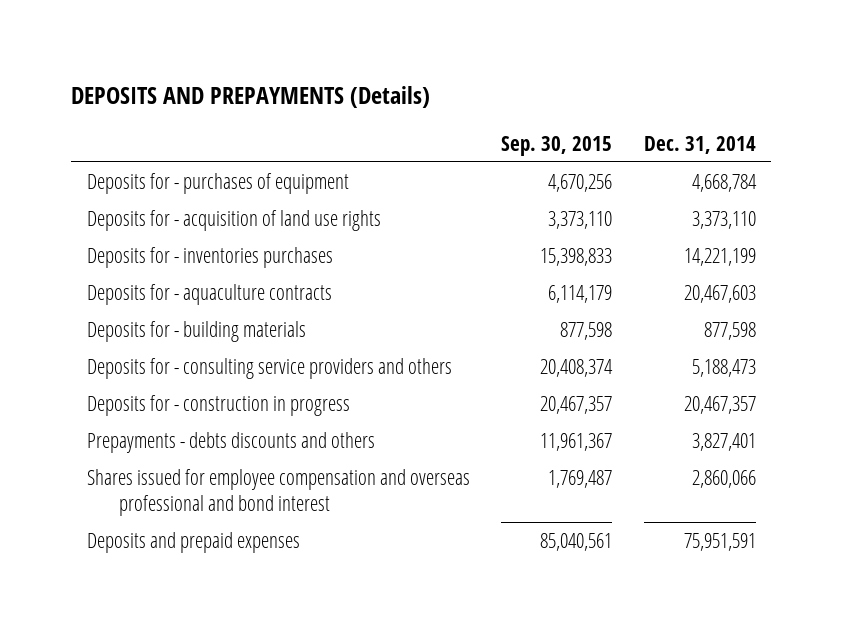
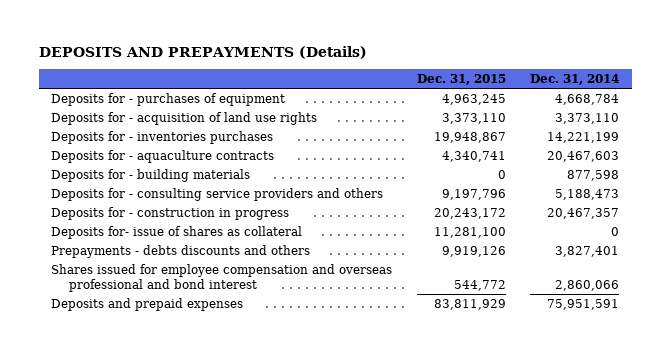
- | Sep. 30, 2015 | Dec. 31, 2014
+ | Dec. 31, 2015 | Dec. 31, 2014
+ Deposits for- issue of shares as collateral | 11,281,100 | 0

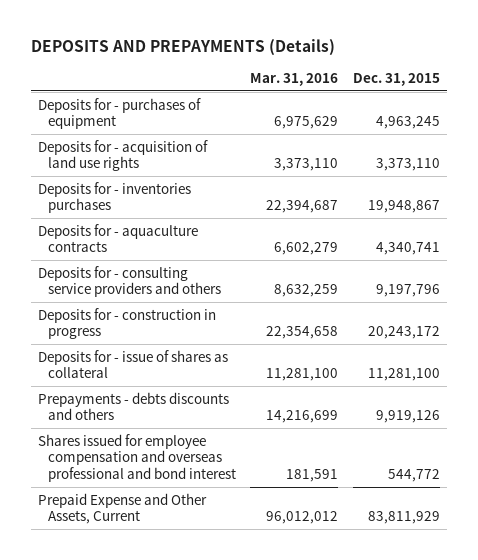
- | Dec. 31, 2015 | Dec. 31, 2014
+ | Mar. 31, 2016 | Dec. 31, 2015
- Deposits for - building materials | 0 | 877,598
- Deposits for- issue of shares as collateral | 11,281,100 | 0
+ Deposits for - issue of shares as collateral | 11,281,100 | 11,281,100
- Deposits and prepaid expenses | 83,811,929 | 75,951,591
+ Prepaid Expense and Other Assets, Current | 96,012,012 | 83,811,929

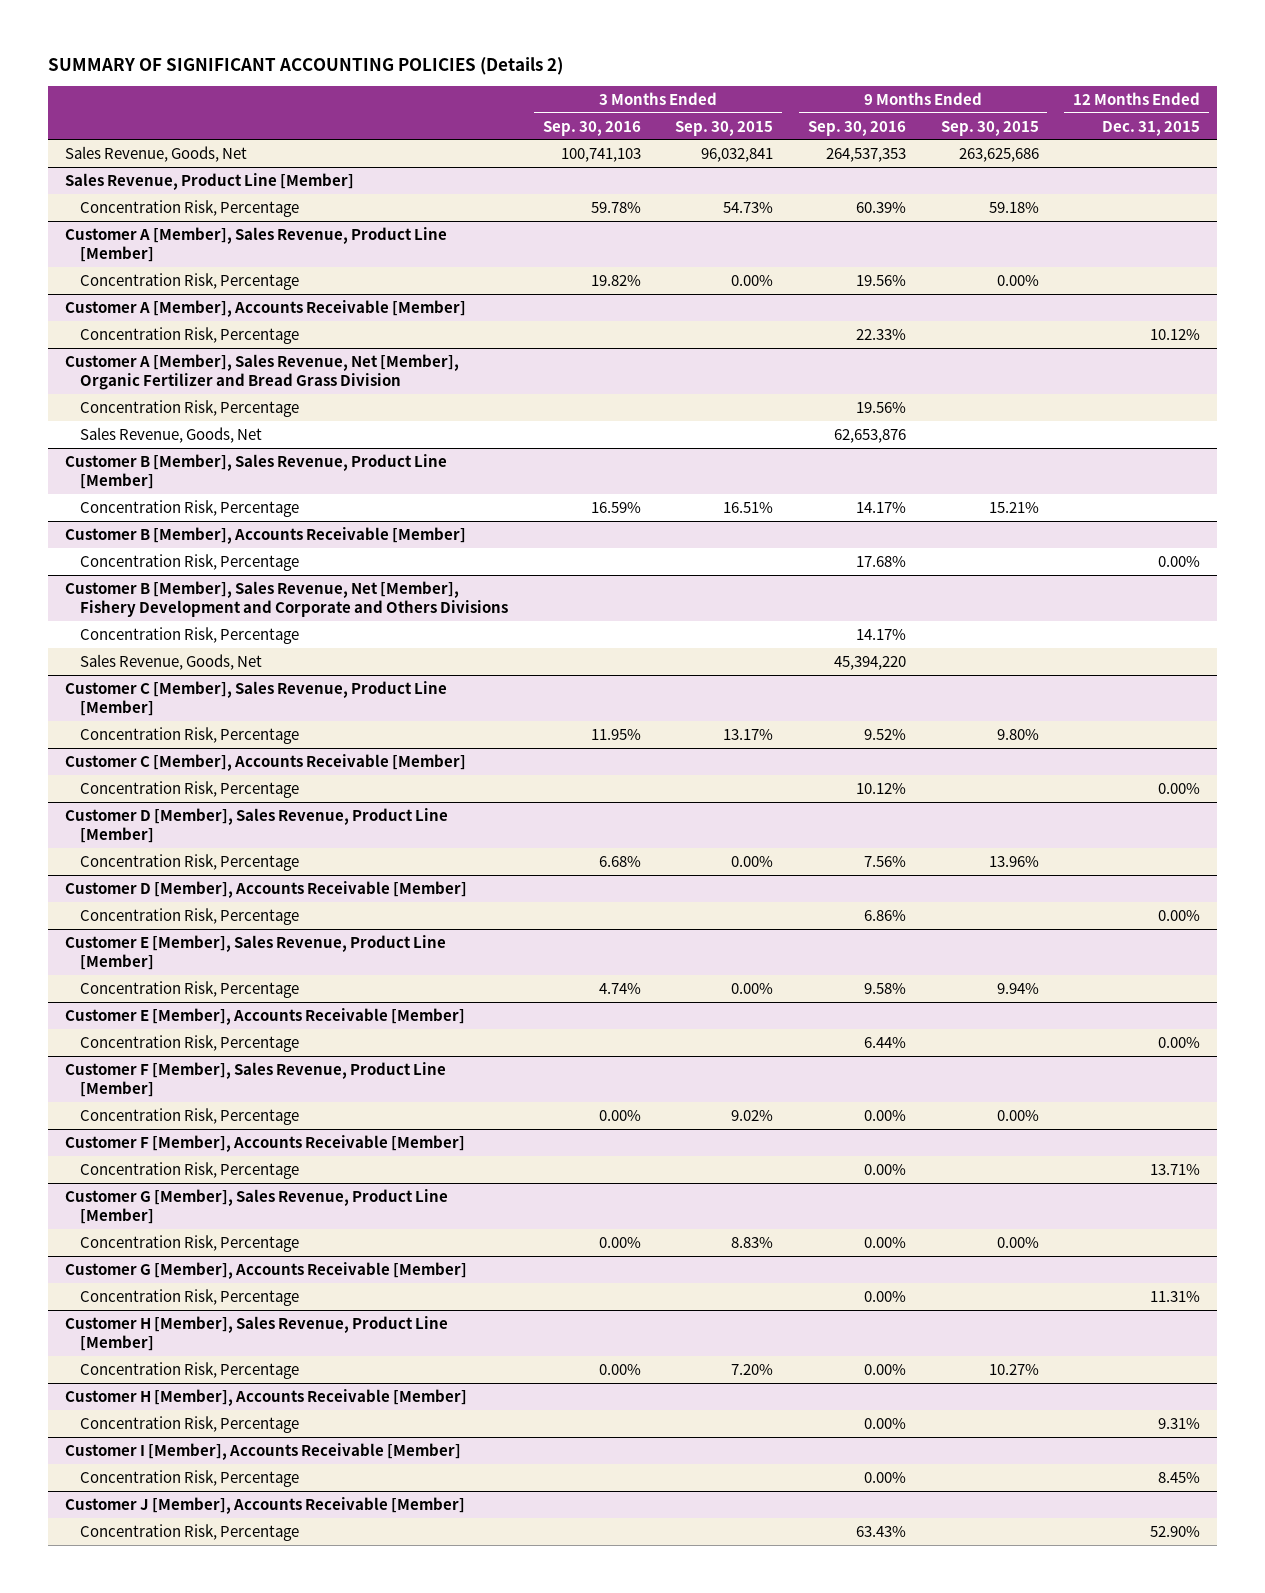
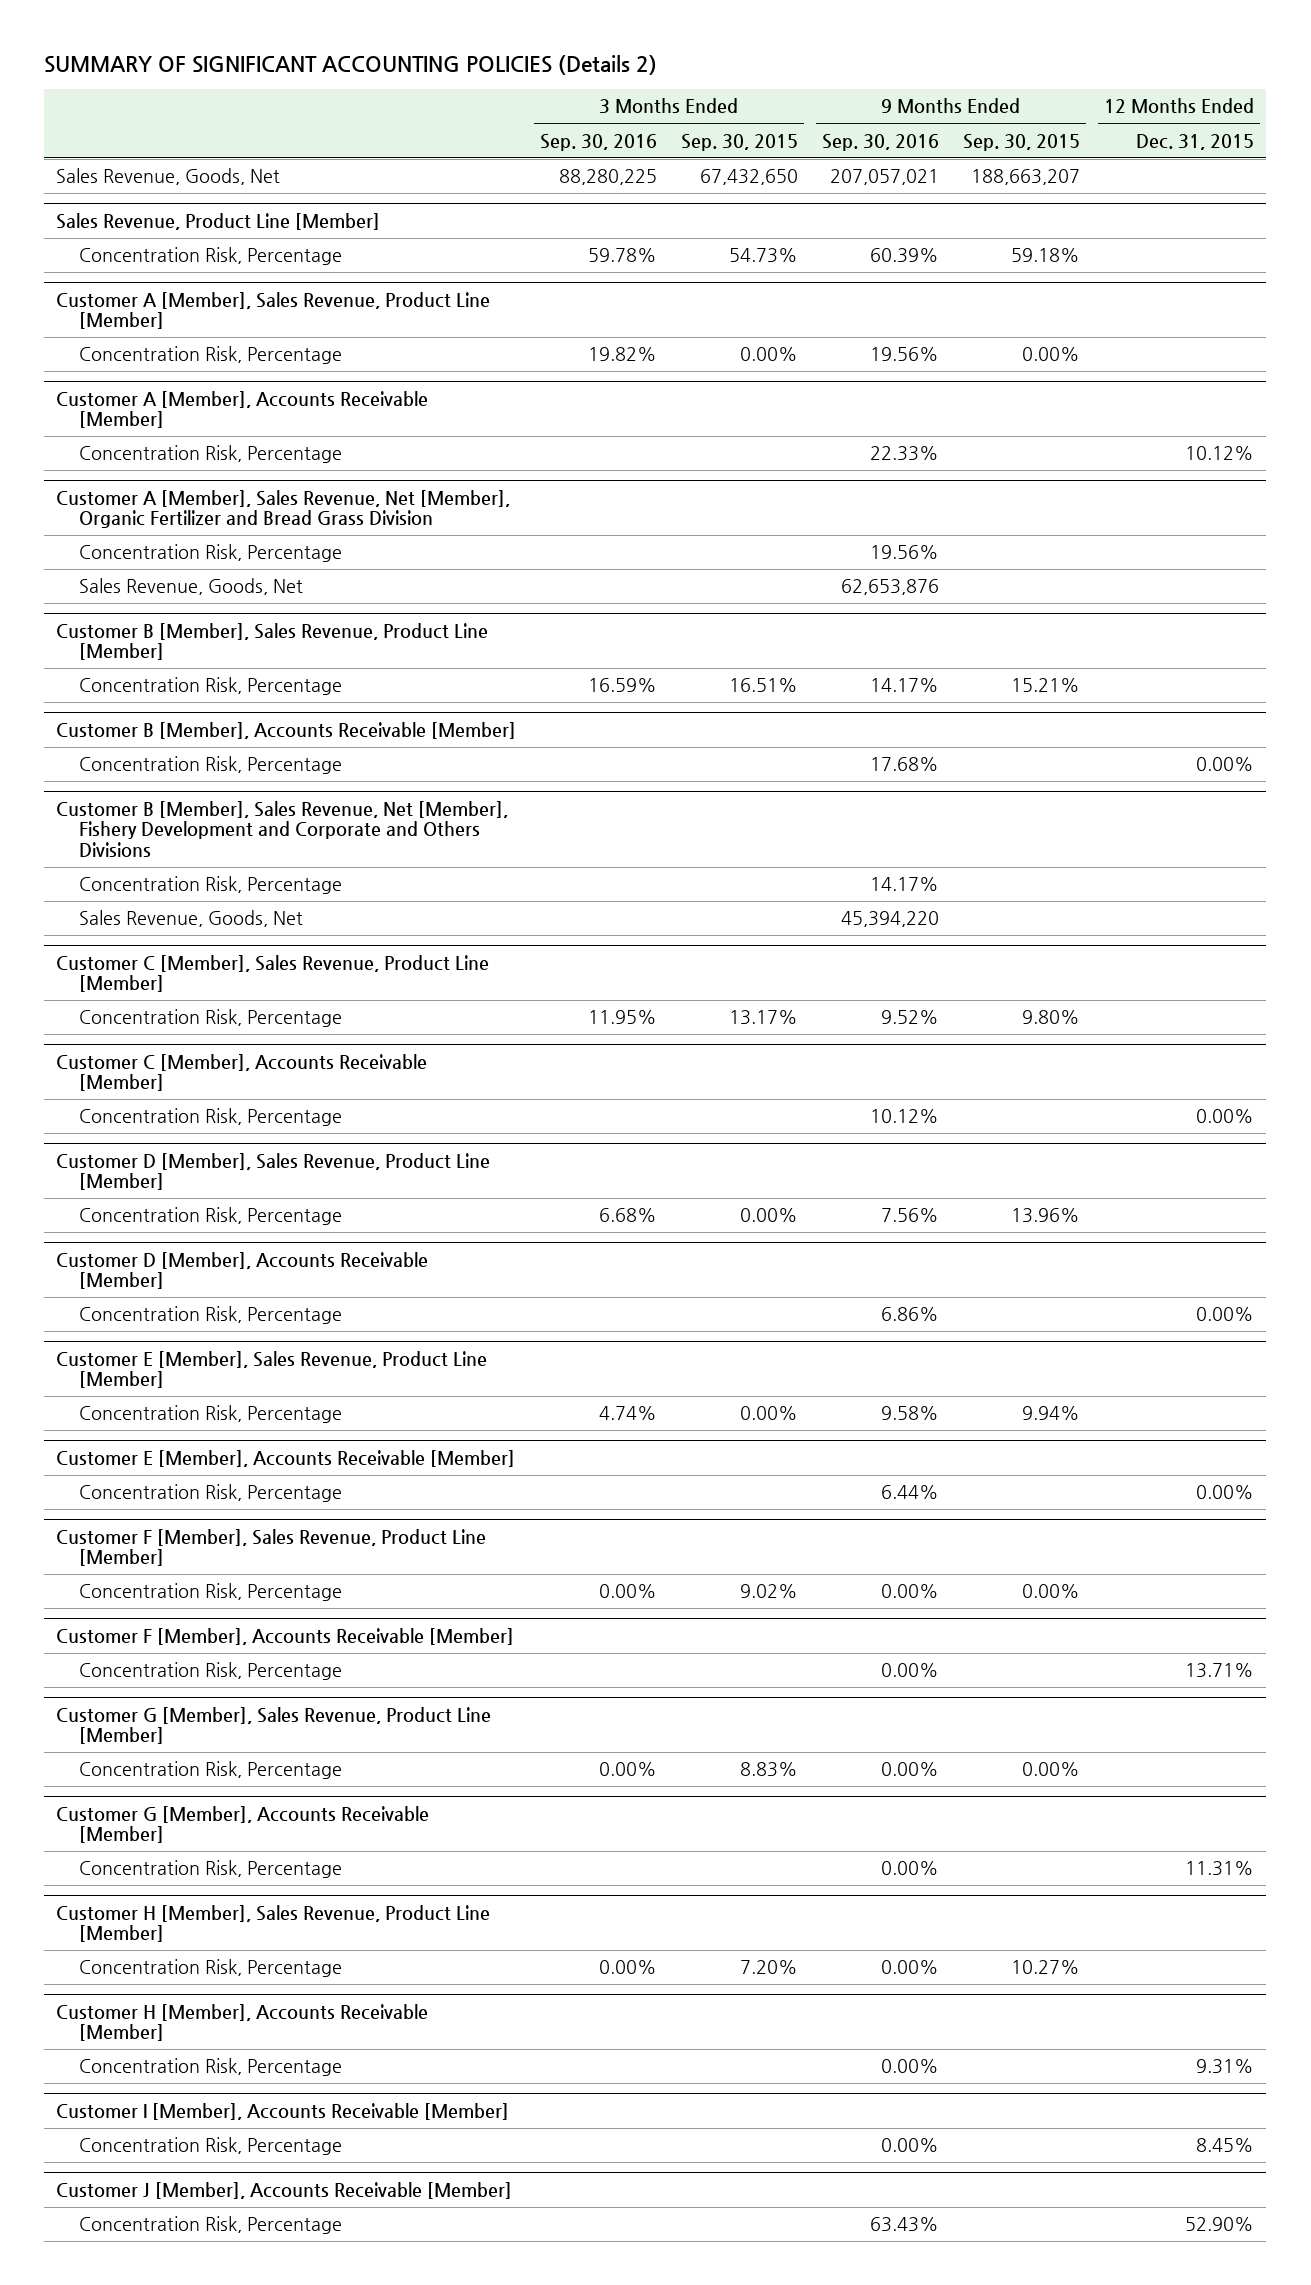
- Sales Revenue, Goods, Net | 100,741,103 | 96,032,841 | 264,537,353 | 263,625,686 |
+ Sales Revenue, Goods, Net | 88,280,225 | 67,432,650 | 207,057,021 | 188,663,207 |

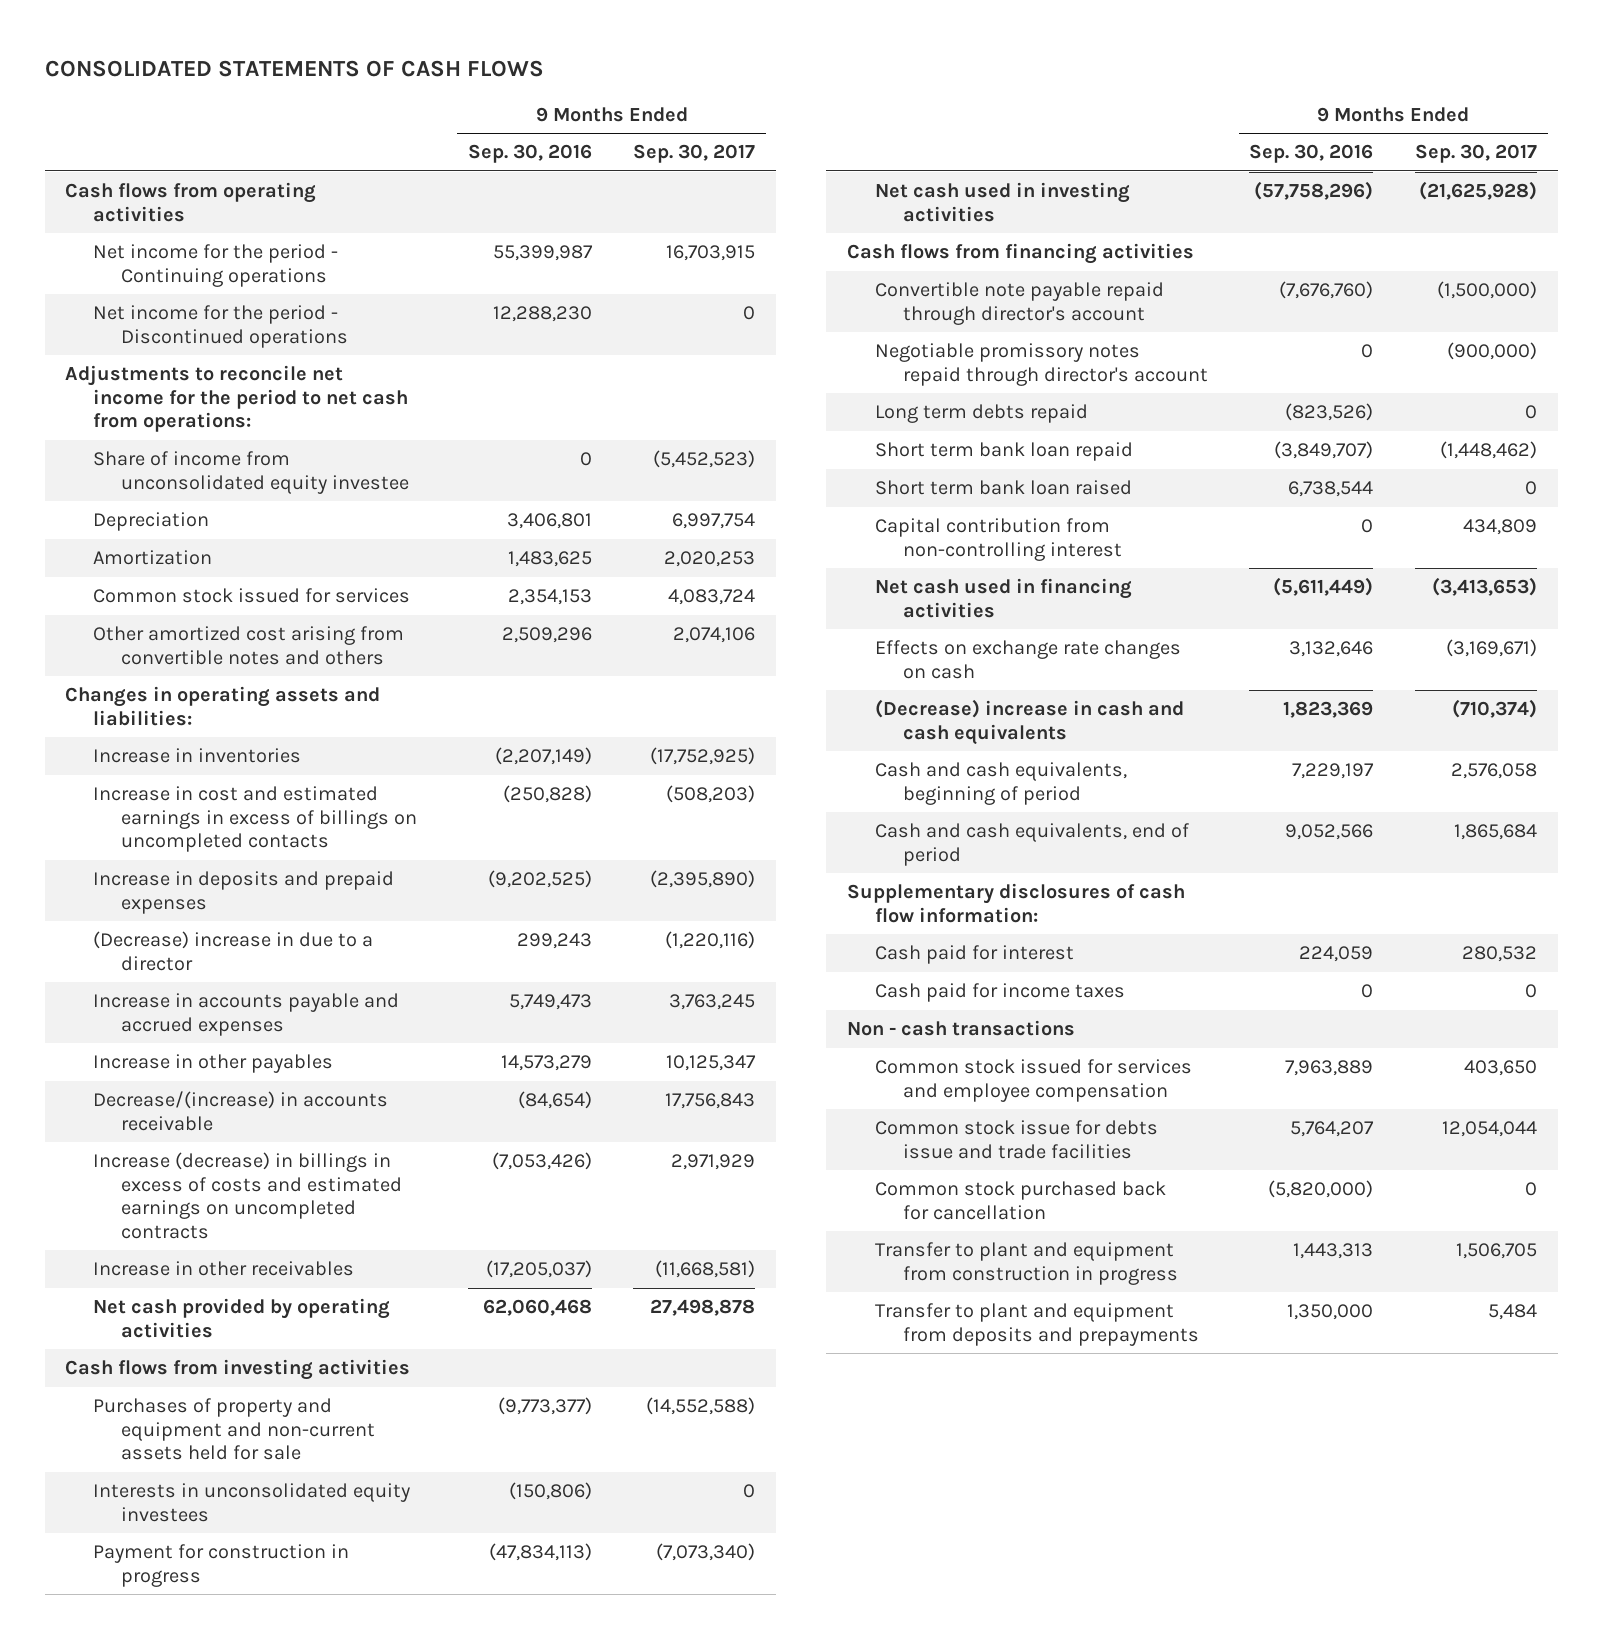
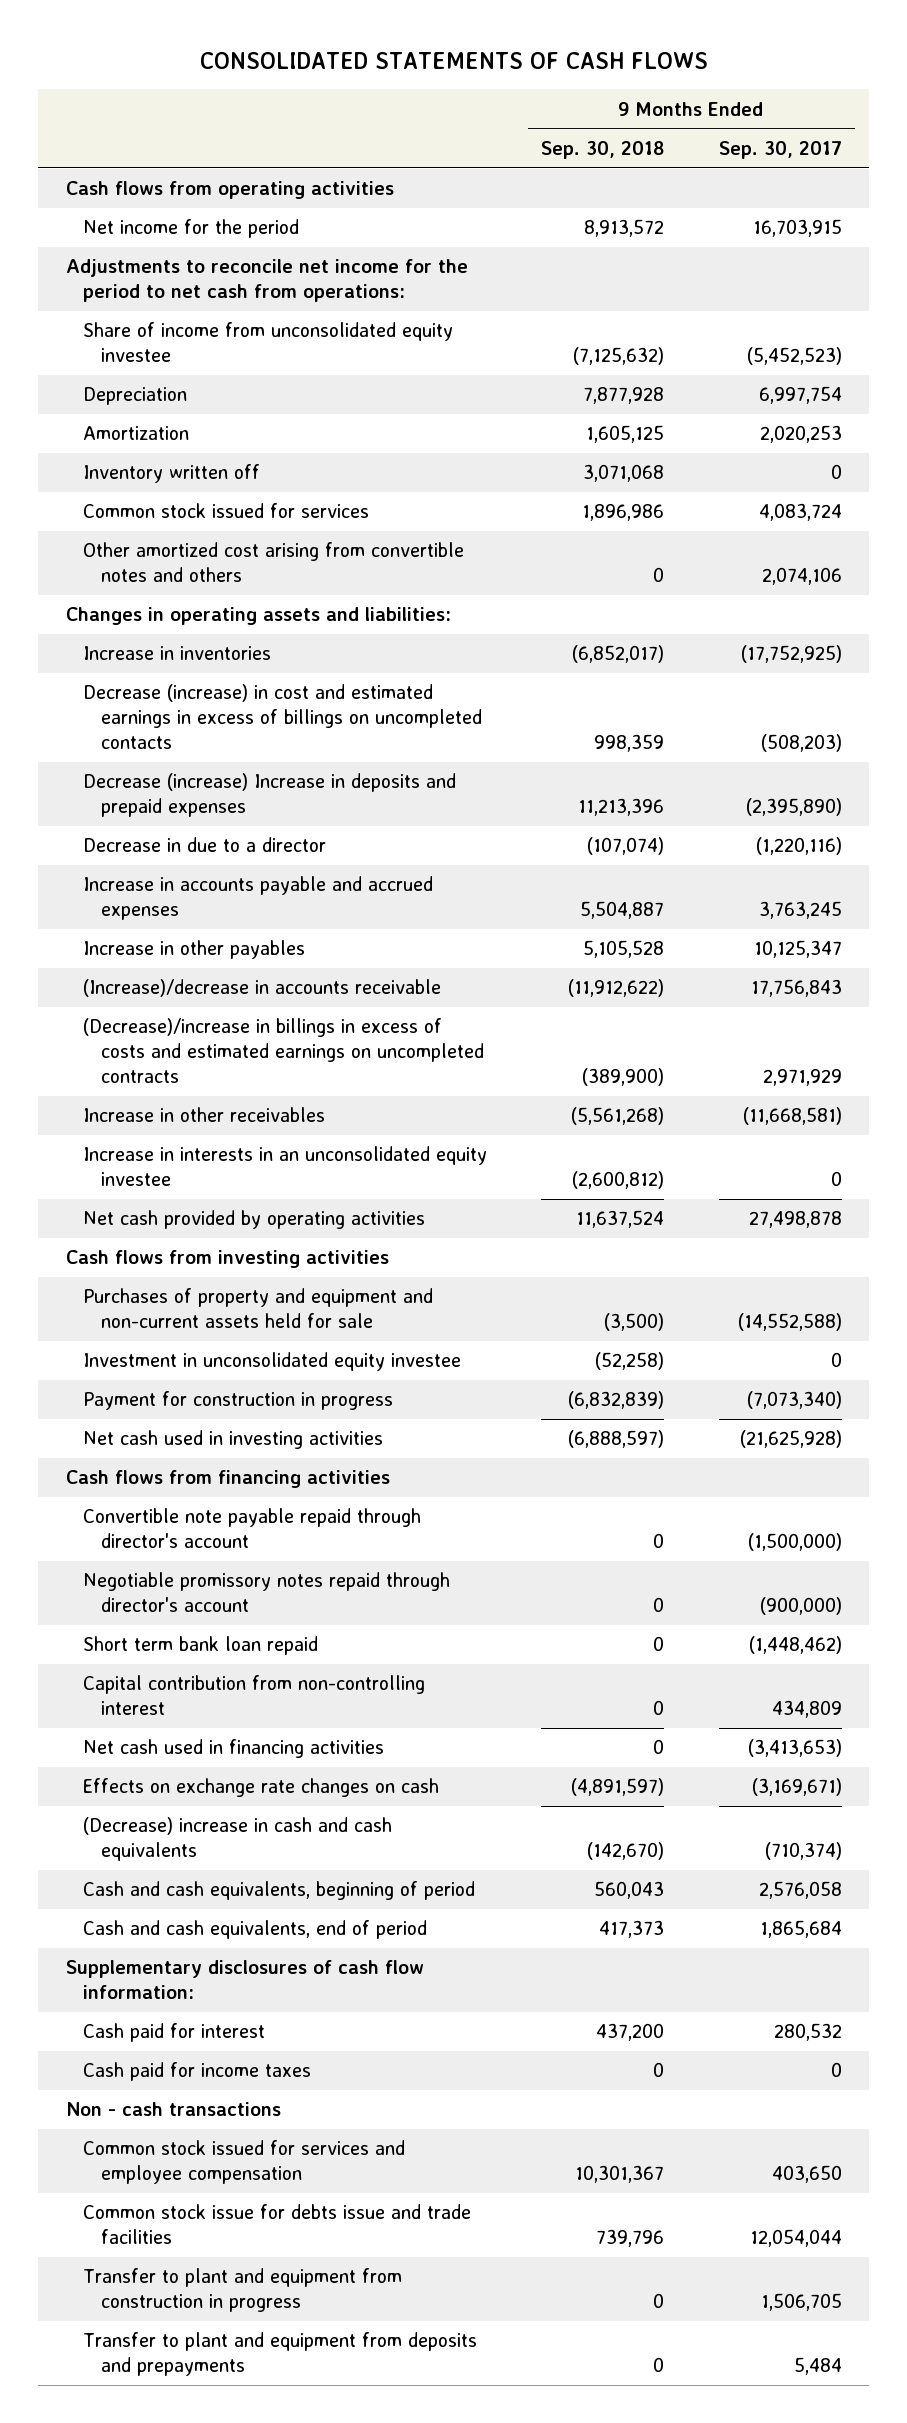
- | 9 Months Ended Sep. 30, 2016 | 9 Months Ended Sep. 30, 2017
+ | 9 Months Ended Sep. 30, 2018 | 9 Months Ended Sep. 30, 2017
- Net income for the period - Continuing operations | 55,399,987 | 16,703,915
- Net income for the period - Discontinued operations | 12,288,230 | 0
+ Net income for the period | 8,913,572 | 16,703,915
+ Inventory written off | 3,071,068 | 0
- Increase in cost and estimated earnings in excess of billings on uncompleted contacts | (250,828) | (508,203)
- Increase in deposits and prepaid expenses | (9,202,525) | (2,395,890)
- (Decrease) increase in due to a director | 299,243 | (1,220,116)
+ Decrease (increase) in cost and estimated earnings in excess of billings on uncompleted contacts | 998,359 | (508,203)
+ Decrease (increase) Increase in deposits and prepaid expenses | 11,213,396 | (2,395,890)
+ Decrease in due to a director | (107,074) | (1,220,116)
- Decrease/(increase) in accounts receivable | (84,654) | 17,756,843
- Increase (decrease) in billings in excess of costs and estimated earnings on uncompleted contracts | (7,053,426) | 2,971,929
+ (Increase)/decrease in accounts receivable | (11,912,622) | 17,756,843
+ (Decrease)/increase in billings in excess of costs and estimated earnings on uncompleted contracts | (389,900) | 2,971,929
+ Increase in interests in an unconsolidated equity investee | (2,600,812) | 0
- Interests in unconsolidated equity investees | (150,806) | 0
+ Investment in unconsolidated equity investee | (52,258) | 0
- Long term debts repaid | (823,526) | 0
- Short term bank loan raised | 6,738,544 | 0
- Common stock purchased back for cancellation | (5,820,000) | 0

